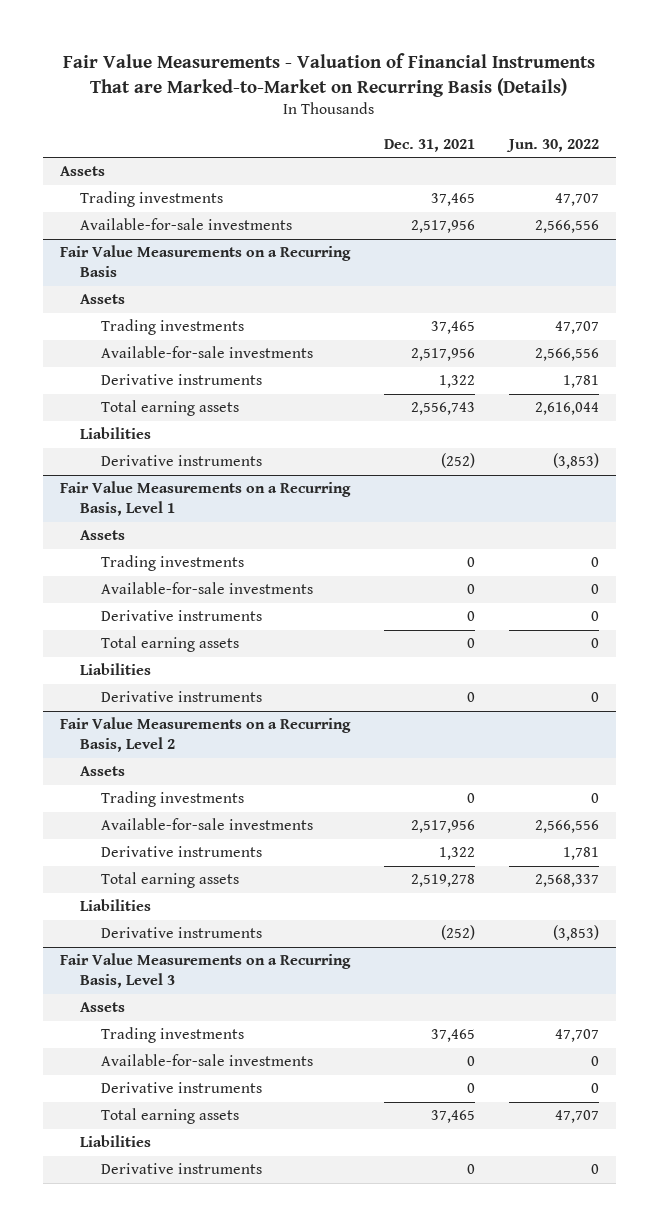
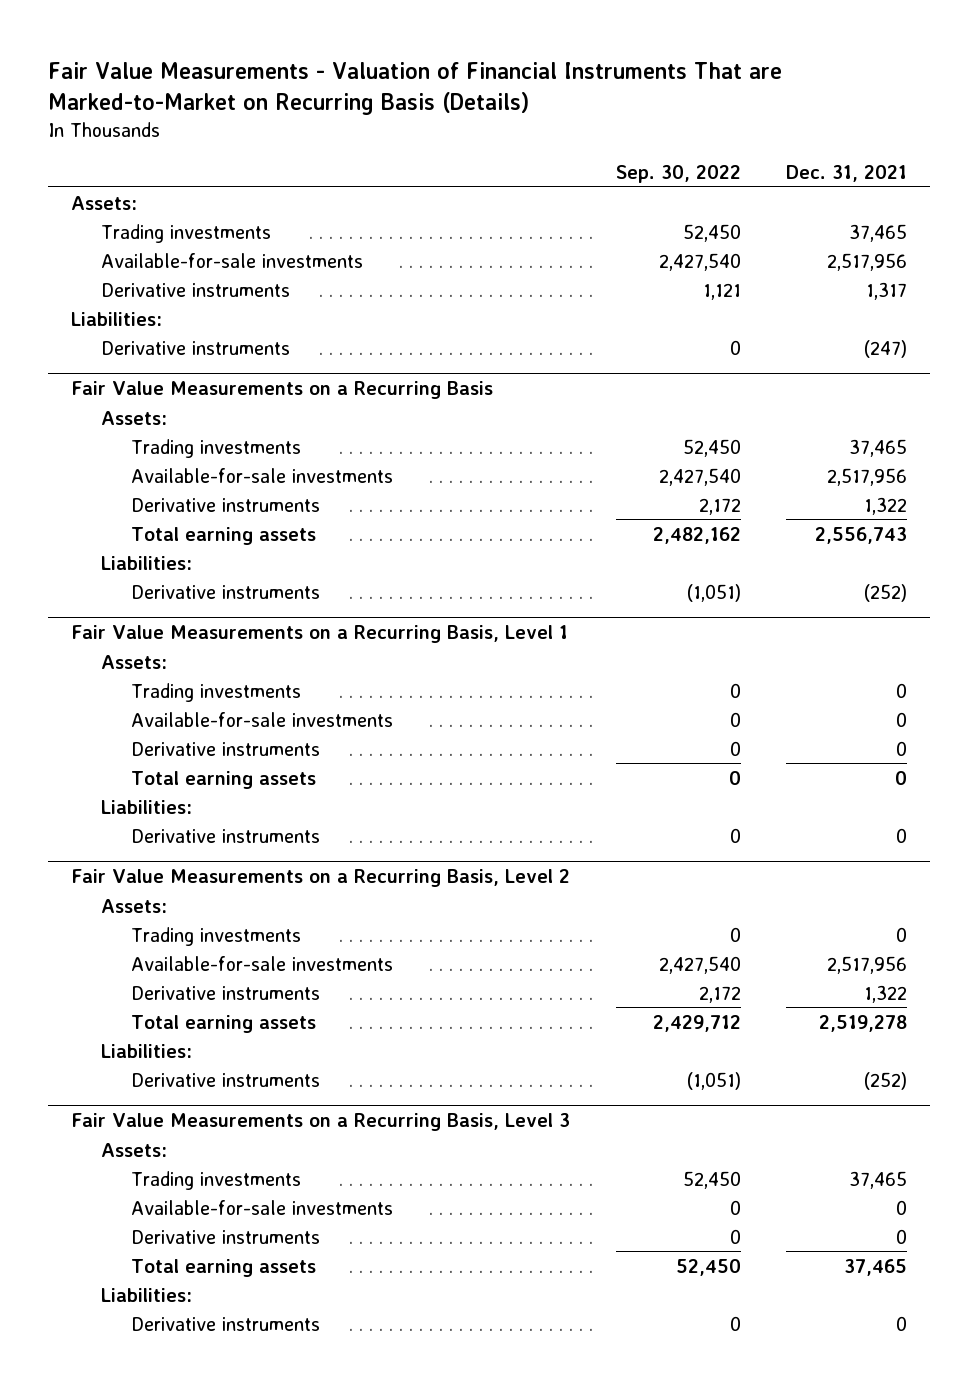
- | Dec. 31, 2021 | Jun. 30, 2022
+ | Sep. 30, 2022 | Dec. 31, 2021
- Assets
+ Assets:
+ Derivative instruments | 1,121 | 1,317
+ Liabilities:
+ Derivative instruments | 0 | (247)
@ Fair Value Measurements on a Recurring Basis
- Assets
+ Assets:
- Liabilities
+ Liabilities:
@ Fair Value Measurements on a Recurring Basis, Level 1
- Assets
+ Assets:
- Liabilities
+ Liabilities:
@ Fair Value Measurements on a Recurring Basis, Level 2
- Assets
+ Assets:
- Liabilities
+ Liabilities:
@ Fair Value Measurements on a Recurring Basis, Level 3
- Assets
+ Assets:
- Liabilities
+ Liabilities:

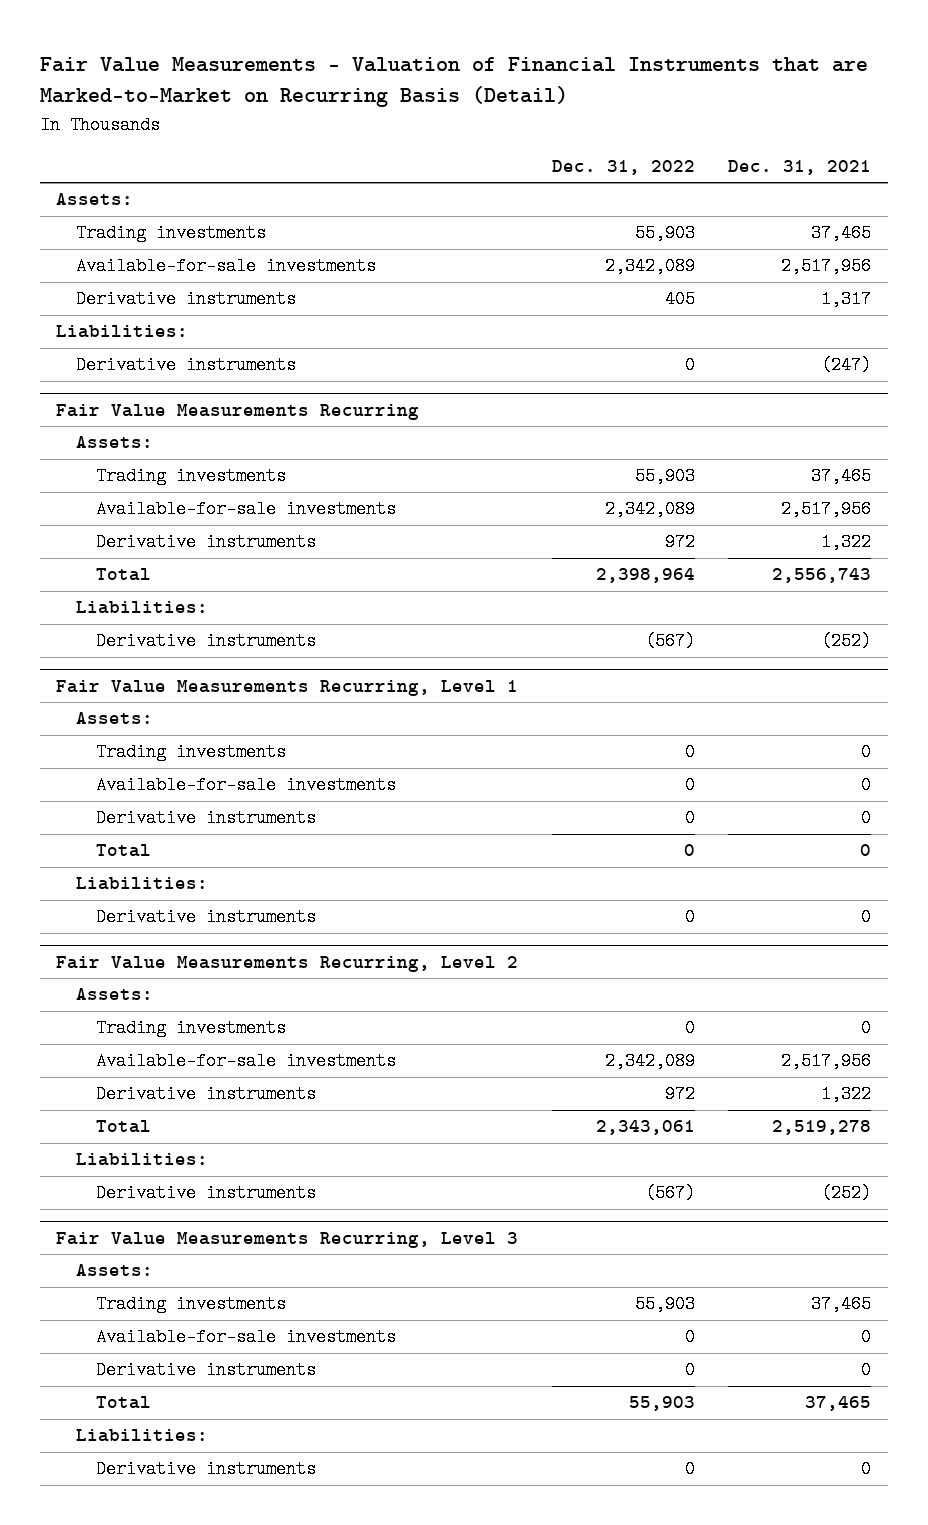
- Fair Value Measurements - Valuation of Financial Instruments That are Marked-to-Market on Recurring Basis (Details)
+ Fair Value Measurements - Valuation of Financial Instruments that are Marked-to-Market on Recurring Basis (Detail)
- | Sep. 30, 2022 | Dec. 31, 2021
+ | Dec. 31, 2022 | Dec. 31, 2021
- Fair Value Measurements on a Recurring Basis
+ Fair Value Measurements Recurring
- Total earning assets | 2,482,162 | 2,556,743
+ Total | 2,398,964 | 2,556,743
- Fair Value Measurements on a Recurring Basis, Level 1
+ Fair Value Measurements Recurring, Level 1
- Total earning assets | 0 | 0
+ Total | 0 | 0
- Fair Value Measurements on a Recurring Basis, Level 2
+ Fair Value Measurements Recurring, Level 2
- Total earning assets | 2,429,712 | 2,519,278
+ Total | 2,343,061 | 2,519,278
- Fair Value Measurements on a Recurring Basis, Level 3
+ Fair Value Measurements Recurring, Level 3
- Total earning assets | 52,450 | 37,465
+ Total | 55,903 | 37,465

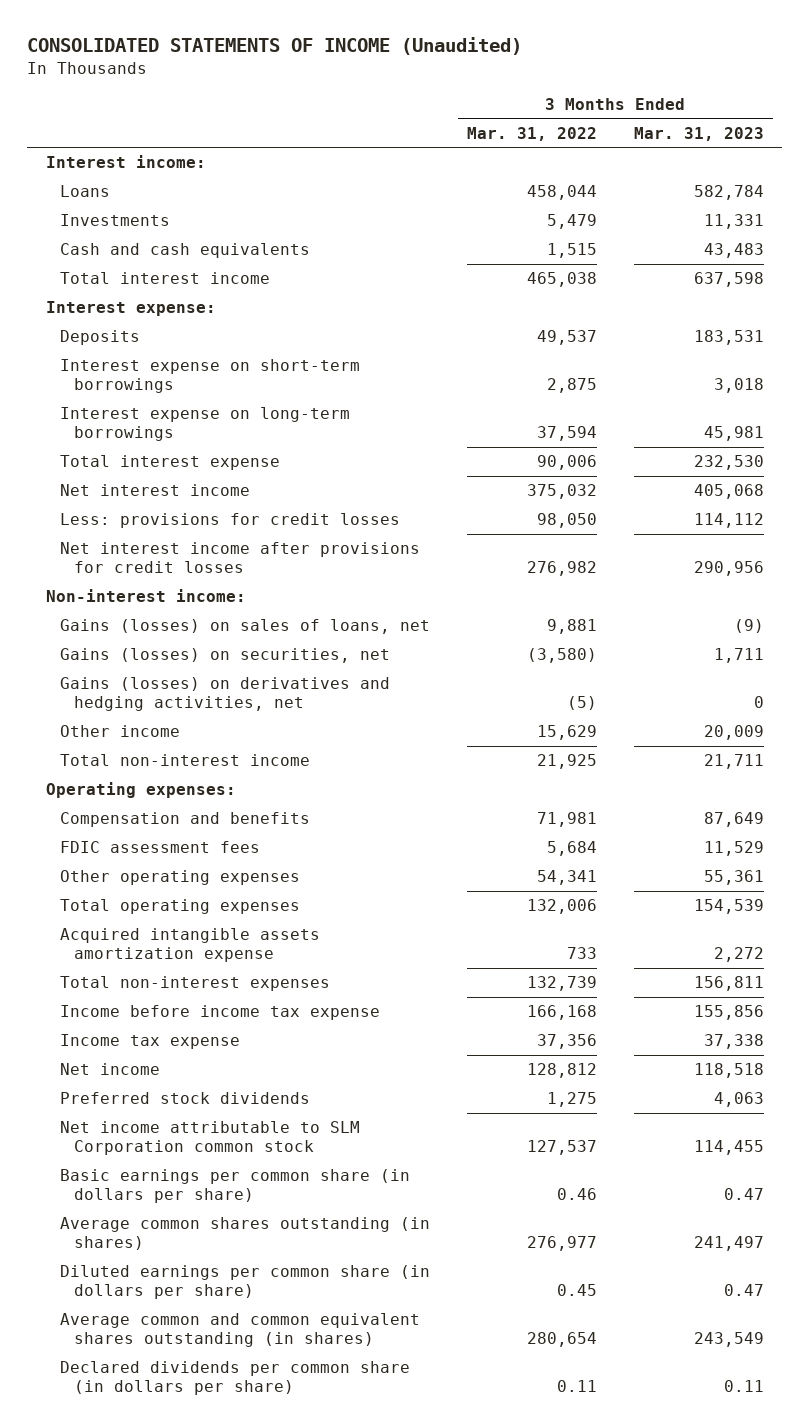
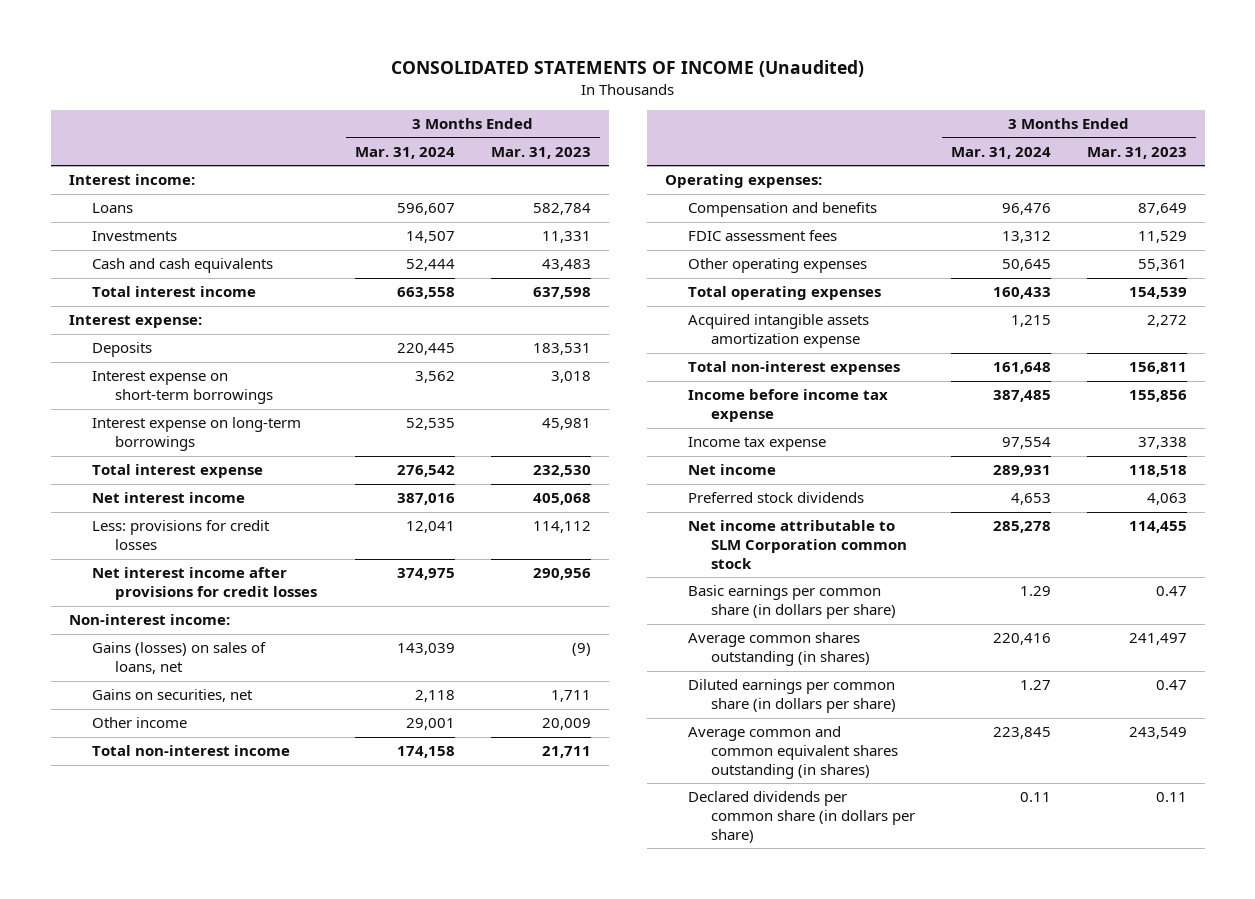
- | 3 Months Ended Mar. 31, 2022 | 3 Months Ended Mar. 31, 2023
+ | 3 Months Ended Mar. 31, 2024 | 3 Months Ended Mar. 31, 2023
- Gains (losses) on securities, net | (3,580) | 1,711
- Gains (losses) on derivatives and hedging activities, net | (5) | 0
+ Gains on securities, net | 2,118 | 1,711

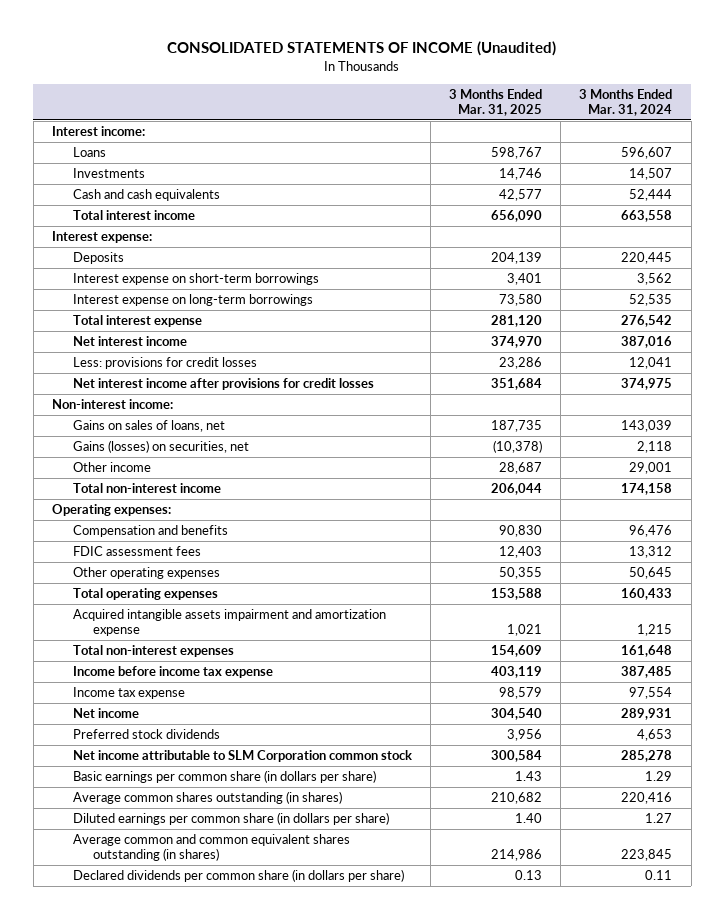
- | 3 Months Ended Mar. 31, 2024 | 3 Months Ended Mar. 31, 2023
+ | 3 Months Ended Mar. 31, 2025 | 3 Months Ended Mar. 31, 2024
- Gains (losses) on sales of loans, net | 143,039 | (9)
- Gains on securities, net | 2,118 | 1,711
+ Gains on sales of loans, net | 187,735 | 143,039
+ Gains (losses) on securities, net | (10,378) | 2,118
- Acquired intangible assets amortization expense | 1,215 | 2,272
+ Acquired intangible assets impairment and amortization expense | 1,021 | 1,215

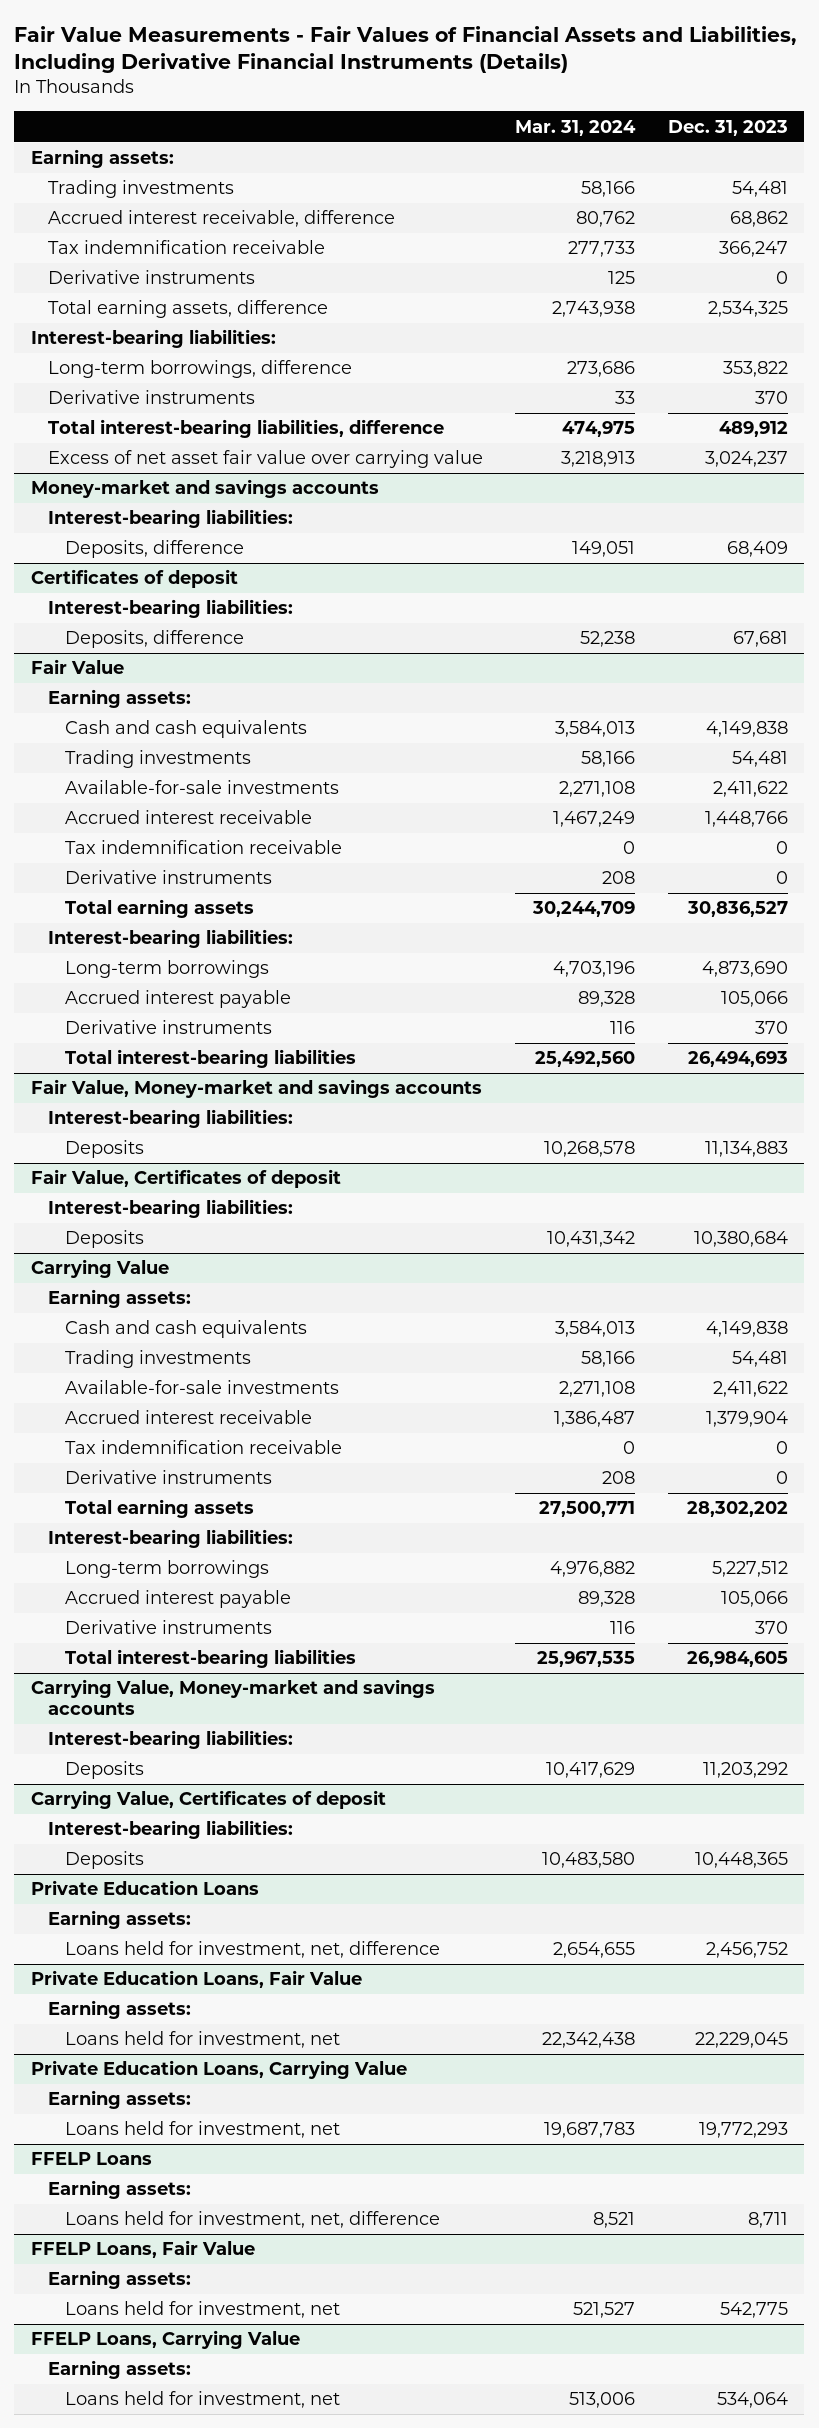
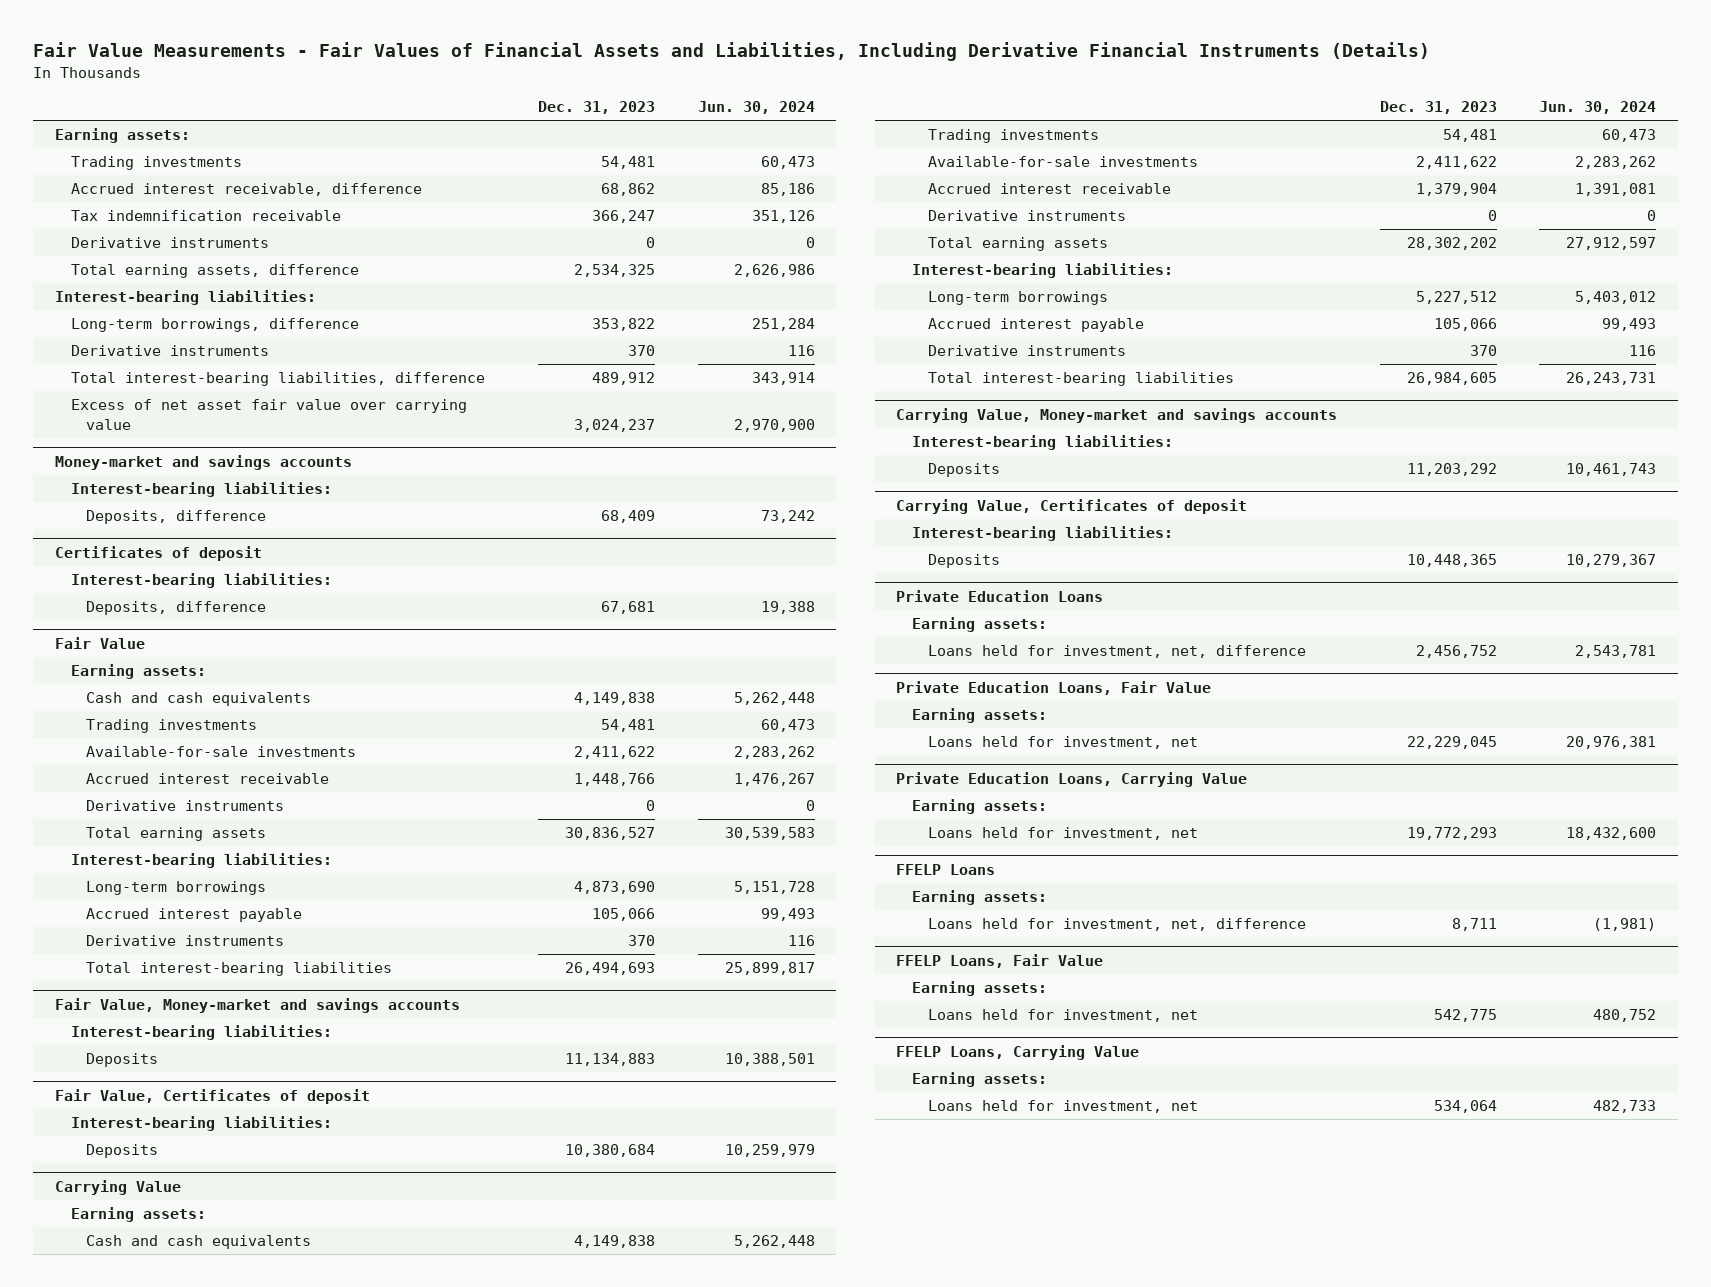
- | Mar. 31, 2024 | Dec. 31, 2023
+ | Dec. 31, 2023 | Jun. 30, 2024
@ Fair Value
- Tax indemnification receivable | 0 | 0
@ Carrying Value
- Tax indemnification receivable | 0 | 0

